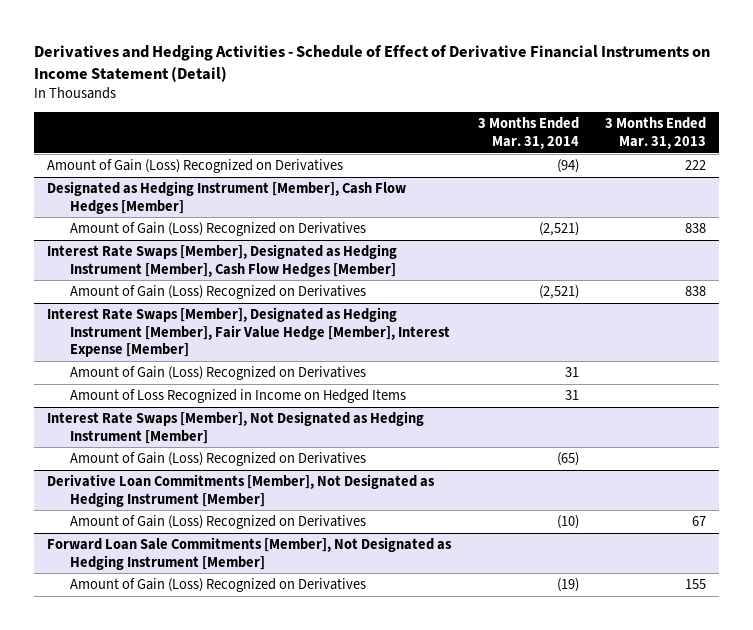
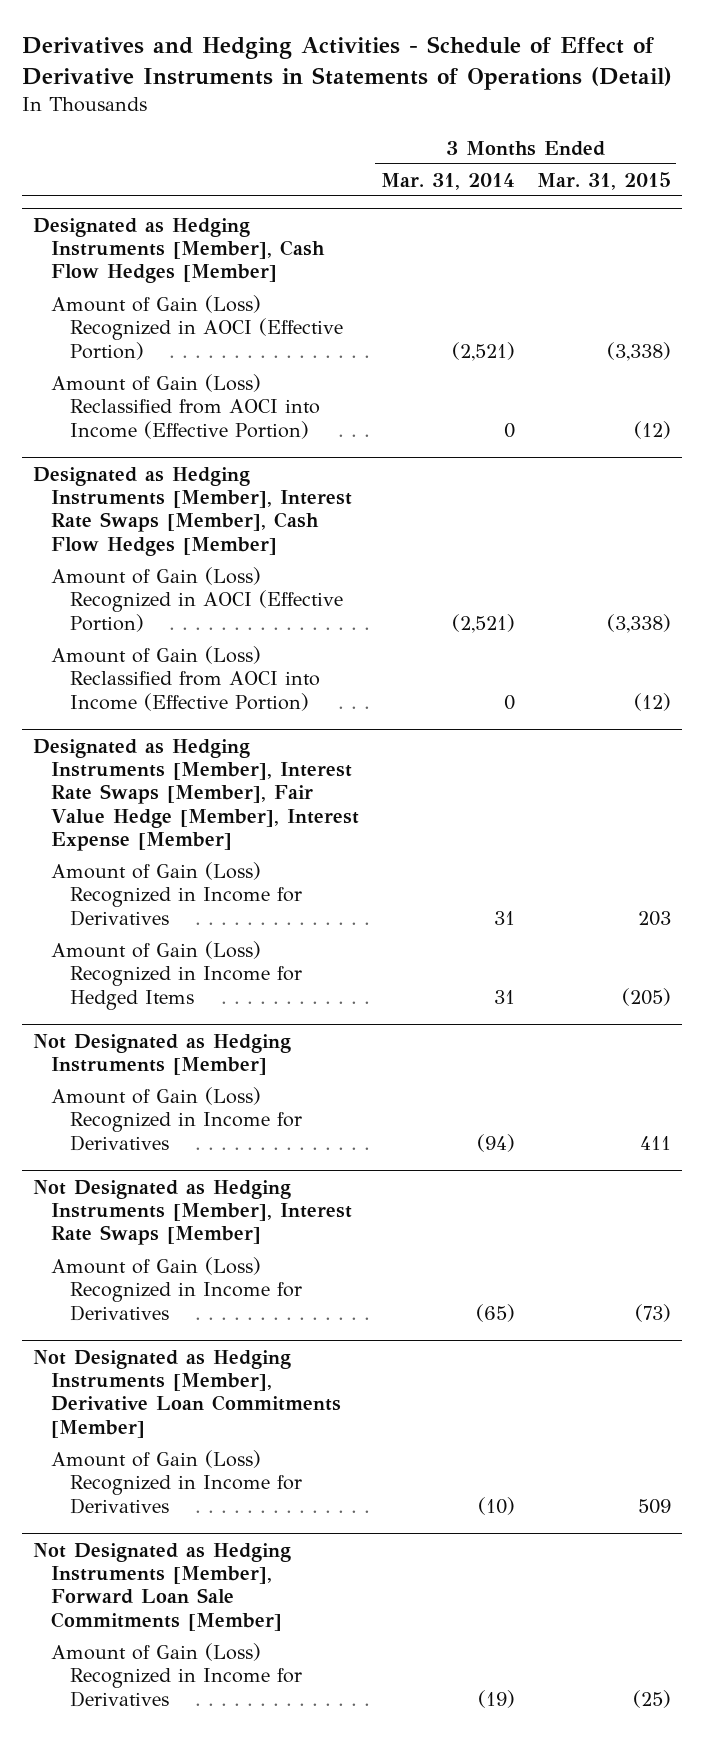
- Derivatives and Hedging Activities - Schedule of Effect of Derivative Financial Instruments on Income Statement (Detail)
+ Derivatives and Hedging Activities - Schedule of Effect of Derivative Instruments in Statements of Operations (Detail)
- | 3 Months Ended Mar. 31, 2014 | 3 Months Ended Mar. 31, 2013
+ | 3 Months Ended Mar. 31, 2014 | 3 Months Ended Mar. 31, 2015
- Amount of Gain (Loss) Recognized on Derivatives | (94) | 222
- Designated as Hedging Instrument [Member], Cash Flow Hedges [Member]
- Amount of Gain (Loss) Recognized on Derivatives | (2,521) | 838
- Interest Rate Swaps [Member], Designated as Hedging Instrument [Member], Cash Flow Hedges [Member]
- Amount of Gain (Loss) Recognized on Derivatives | (2,521) | 838
- Interest Rate Swaps [Member], Designated as Hedging Instrument [Member], Fair Value Hedge [Member], Interest Expense [Member]
- Amount of Gain (Loss) Recognized on Derivatives | 31 |
- Amount of Loss Recognized in Income on Hedged Items | 31 |
- Interest Rate Swaps [Member], Not Designated as Hedging Instrument [Member]
- Amount of Gain (Loss) Recognized on Derivatives | (65) |
- Derivative Loan Commitments [Member], Not Designated as Hedging Instrument [Member]
- Amount of Gain (Loss) Recognized on Derivatives | (10) | 67
- Forward Loan Sale Commitments [Member], Not Designated as Hedging Instrument [Member]
- Amount of Gain (Loss) Recognized on Derivatives | (19) | 155
+ Designated as Hedging Instruments [Member], Cash Flow Hedges [Member]
+ Amount of Gain (Loss) Recognized in AOCI (Effective Portion) | (2,521) | (3,338)
+ Amount of Gain (Loss) Reclassified from AOCI into Income (Effective Portion) | 0 | (12)
+ Designated as Hedging Instruments [Member], Interest Rate Swaps [Member], Cash Flow Hedges [Member]
+ Amount of Gain (Loss) Recognized in AOCI (Effective Portion) | (2,521) | (3,338)
+ Amount of Gain (Loss) Reclassified from AOCI into Income (Effective Portion) | 0 | (12)
+ Designated as Hedging Instruments [Member], Interest Rate Swaps [Member], Fair Value Hedge [Member], Interest Expense [Member]
+ Amount of Gain (Loss) Recognized in Income for Derivatives | 31 | 203
+ Amount of Gain (Loss) Recognized in Income for Hedged Items | 31 | (205)
+ Not Designated as Hedging Instruments [Member]
+ Amount of Gain (Loss) Recognized in Income for Derivatives | (94) | 411
+ Not Designated as Hedging Instruments [Member], Interest Rate Swaps [Member]
+ Amount of Gain (Loss) Recognized in Income for Derivatives | (65) | (73)
+ Not Designated as Hedging Instruments [Member], Derivative Loan Commitments [Member]
+ Amount of Gain (Loss) Recognized in Income for Derivatives | (10) | 509
+ Not Designated as Hedging Instruments [Member], Forward Loan Sale Commitments [Member]
+ Amount of Gain (Loss) Recognized in Income for Derivatives | (19) | (25)

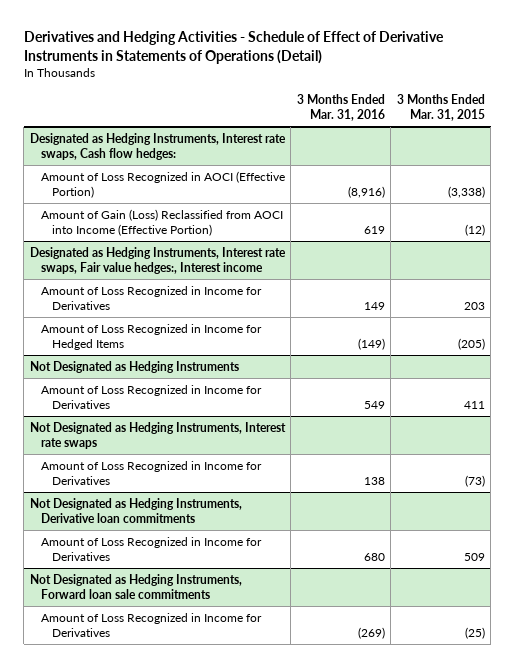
- | 3 Months Ended Mar. 31, 2014 | 3 Months Ended Mar. 31, 2015
+ | 3 Months Ended Mar. 31, 2016 | 3 Months Ended Mar. 31, 2015
- Designated as Hedging Instruments [Member], Cash Flow Hedges [Member]
- Amount of Gain (Loss) Recognized in AOCI (Effective Portion) | (2,521) | (3,338)
- Amount of Gain (Loss) Reclassified from AOCI into Income (Effective Portion) | 0 | (12)
- Designated as Hedging Instruments [Member], Interest Rate Swaps [Member], Cash Flow Hedges [Member]
- Amount of Gain (Loss) Recognized in AOCI (Effective Portion) | (2,521) | (3,338)
+ Designated as Hedging Instruments, Interest rate swaps, Cash flow hedges:
+ Amount of Loss Recognized in AOCI (Effective Portion) | (8,916) | (3,338)
- Designated as Hedging Instruments [Member], Interest Rate Swaps [Member], Fair Value Hedge [Member], Interest Expense [Member]
- Amount of Gain (Loss) Recognized in Income for Derivatives | 31 | 203
- Amount of Gain (Loss) Recognized in Income for Hedged Items | 31 | (205)
- Not Designated as Hedging Instruments [Member]
- Amount of Gain (Loss) Recognized in Income for Derivatives | (94) | 411
- Not Designated as Hedging Instruments [Member], Interest Rate Swaps [Member]
- Amount of Gain (Loss) Recognized in Income for Derivatives | (65) | (73)
- Not Designated as Hedging Instruments [Member], Derivative Loan Commitments [Member]
- Amount of Gain (Loss) Recognized in Income for Derivatives | (10) | 509
- Not Designated as Hedging Instruments [Member], Forward Loan Sale Commitments [Member]
- Amount of Gain (Loss) Recognized in Income for Derivatives | (19) | (25)
+ Designated as Hedging Instruments, Interest rate swaps, Fair value hedges:, Interest income
+ Amount of Loss Recognized in Income for Derivatives | 149 | 203
+ Amount of Loss Recognized in Income for Hedged Items | (149) | (205)
+ Not Designated as Hedging Instruments
+ Amount of Loss Recognized in Income for Derivatives | 549 | 411
+ Not Designated as Hedging Instruments, Interest rate swaps
+ Amount of Loss Recognized in Income for Derivatives | 138 | (73)
+ Not Designated as Hedging Instruments, Derivative loan commitments
+ Amount of Loss Recognized in Income for Derivatives | 680 | 509
+ Not Designated as Hedging Instruments, Forward loan sale commitments
+ Amount of Loss Recognized in Income for Derivatives | (269) | (25)

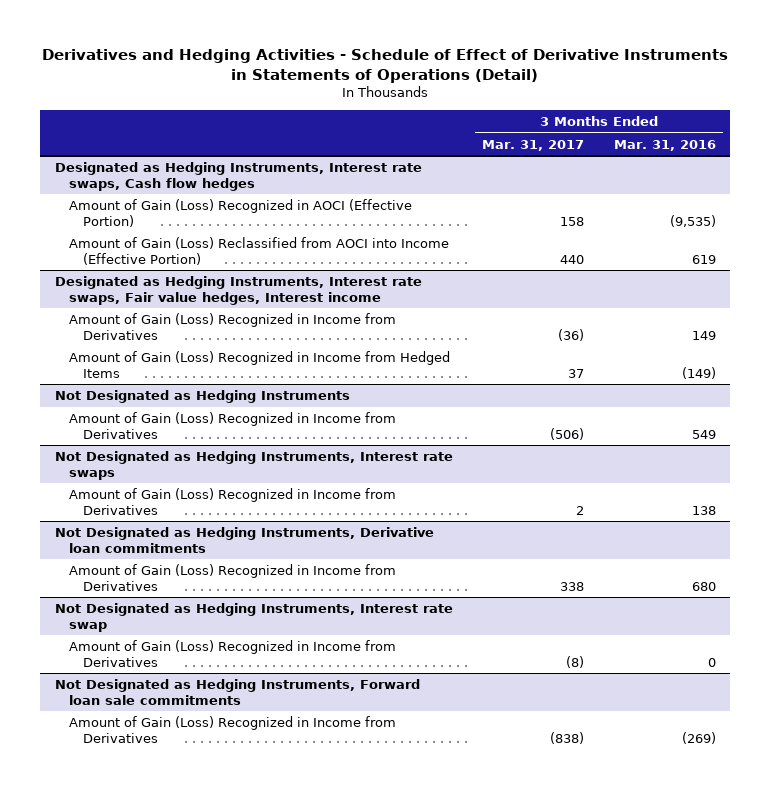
- | 3 Months Ended Mar. 31, 2016 | 3 Months Ended Mar. 31, 2015
+ | 3 Months Ended Mar. 31, 2017 | 3 Months Ended Mar. 31, 2016
- Designated as Hedging Instruments, Interest rate swaps, Cash flow hedges:
- Amount of Loss Recognized in AOCI (Effective Portion) | (8,916) | (3,338)
+ Designated as Hedging Instruments, Interest rate swaps, Cash flow hedges
+ Amount of Gain (Loss) Recognized in AOCI (Effective Portion) | 158 | (9,535)
- Designated as Hedging Instruments, Interest rate swaps, Fair value hedges:, Interest income
- Amount of Loss Recognized in Income for Derivatives | 149 | 203
- Amount of Loss Recognized in Income for Hedged Items | (149) | (205)
+ Designated as Hedging Instruments, Interest rate swaps, Fair value hedges, Interest income
+ Amount of Gain (Loss) Recognized in Income from Derivatives | (36) | 149
+ Amount of Gain (Loss) Recognized in Income from Hedged Items | 37 | (149)
@ Not Designated as Hedging Instruments
- Amount of Loss Recognized in Income for Derivatives | 549 | 411
+ Amount of Gain (Loss) Recognized in Income from Derivatives | (506) | 549
@ Not Designated as Hedging Instruments, Interest rate swaps
- Amount of Loss Recognized in Income for Derivatives | 138 | (73)
+ Amount of Gain (Loss) Recognized in Income from Derivatives | 2 | 138
@ Not Designated as Hedging Instruments, Derivative loan commitments
- Amount of Loss Recognized in Income for Derivatives | 680 | 509
+ Amount of Gain (Loss) Recognized in Income from Derivatives | 338 | 680
+ Not Designated as Hedging Instruments, Interest rate swap
+ Amount of Gain (Loss) Recognized in Income from Derivatives | (8) | 0
@ Not Designated as Hedging Instruments, Forward loan sale commitments
- Amount of Loss Recognized in Income for Derivatives | (269) | (25)
+ Amount of Gain (Loss) Recognized in Income from Derivatives | (838) | (269)

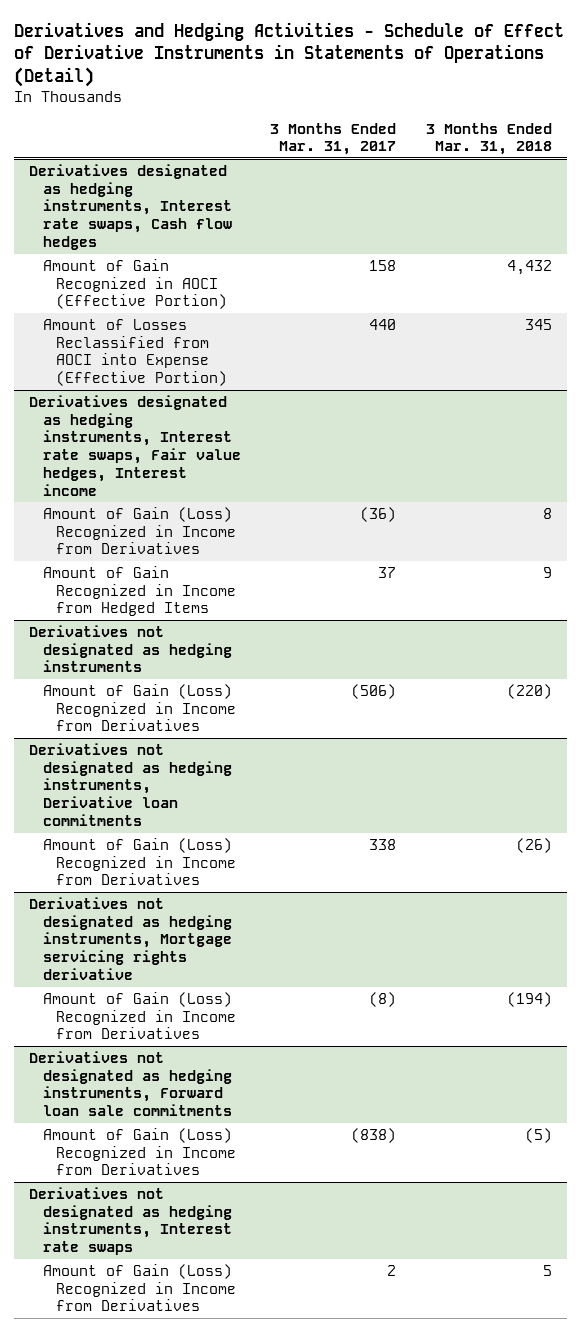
- | 3 Months Ended Mar. 31, 2017 | 3 Months Ended Mar. 31, 2016
+ | 3 Months Ended Mar. 31, 2017 | 3 Months Ended Mar. 31, 2018
- Designated as Hedging Instruments, Interest rate swaps, Cash flow hedges
- Amount of Gain (Loss) Recognized in AOCI (Effective Portion) | 158 | (9,535)
- Amount of Gain (Loss) Reclassified from AOCI into Income (Effective Portion) | 440 | 619
- Designated as Hedging Instruments, Interest rate swaps, Fair value hedges, Interest income
+ Derivatives designated as hedging instruments, Interest rate swaps, Cash flow hedges
+ Amount of Gain Recognized in AOCI (Effective Portion) | 158 | 4,432
+ Amount of Losses Reclassified from AOCI into Expense (Effective Portion) | 440 | 345
+ Derivatives designated as hedging instruments, Interest rate swaps, Fair value hedges, Interest income
- Amount of Gain (Loss) Recognized in Income from Hedged Items | 37 | (149)
- Not Designated as Hedging Instruments
+ Amount of Gain Recognized in Income from Hedged Items | 37 | 9
+ Derivatives not designated as hedging instruments
- Not Designated as Hedging Instruments, Interest rate swaps
- Amount of Gain (Loss) Recognized in Income from Derivatives | 2 | 138
- Not Designated as Hedging Instruments, Derivative loan commitments
+ Derivatives not designated as hedging instruments, Derivative loan commitments
- Not Designated as Hedging Instruments, Interest rate swap
+ Derivatives not designated as hedging instruments, Mortgage servicing rights derivative
- Not Designated as Hedging Instruments, Forward loan sale commitments
+ Derivatives not designated as hedging instruments, Forward loan sale commitments
+ Derivatives not designated as hedging instruments, Interest rate swaps
+ Amount of Gain (Loss) Recognized in Income from Derivatives | 2 | 5

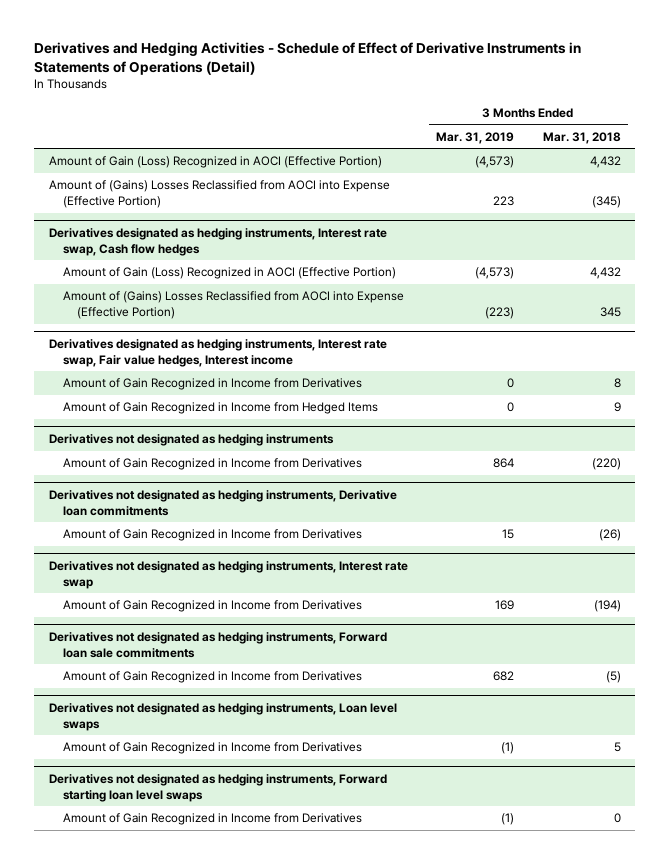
- | 3 Months Ended Mar. 31, 2017 | 3 Months Ended Mar. 31, 2018
+ | 3 Months Ended Mar. 31, 2019 | 3 Months Ended Mar. 31, 2018
- Derivatives designated as hedging instruments, Interest rate swaps, Cash flow hedges
- Amount of Gain Recognized in AOCI (Effective Portion) | 158 | 4,432
- Amount of Losses Reclassified from AOCI into Expense (Effective Portion) | 440 | 345
- Derivatives designated as hedging instruments, Interest rate swaps, Fair value hedges, Interest income
- Amount of Gain (Loss) Recognized in Income from Derivatives | (36) | 8
+ Amount of Gain (Loss) Recognized in AOCI (Effective Portion) | (4,573) | 4,432
+ Amount of (Gains) Losses Reclassified from AOCI into Expense (Effective Portion) | 223 | (345)
+ Derivatives designated as hedging instruments, Interest rate swap, Cash flow hedges
+ Amount of Gain (Loss) Recognized in AOCI (Effective Portion) | (4,573) | 4,432
+ Amount of (Gains) Losses Reclassified from AOCI into Expense (Effective Portion) | (223) | 345
+ Derivatives designated as hedging instruments, Interest rate swap, Fair value hedges, Interest income
+ Amount of Gain Recognized in Income from Derivatives | 0 | 8
@ Derivatives not designated as hedging instruments
- Amount of Gain (Loss) Recognized in Income from Derivatives | (506) | (220)
+ Amount of Gain Recognized in Income from Derivatives | 864 | (220)
@ Derivatives not designated as hedging instruments, Derivative loan commitments
- Amount of Gain (Loss) Recognized in Income from Derivatives | 338 | (26)
- Derivatives not designated as hedging instruments, Mortgage servicing rights derivative
- Amount of Gain (Loss) Recognized in Income from Derivatives | (8) | (194)
@ Derivatives not designated as hedging instruments, Derivative loan commitments
+ Amount of Gain Recognized in Income from Derivatives | 15 | (26)
+ Derivatives not designated as hedging instruments, Interest rate swap
+ Amount of Gain Recognized in Income from Derivatives | 169 | (194)
@ Derivatives not designated as hedging instruments, Forward loan sale commitments
- Amount of Gain (Loss) Recognized in Income from Derivatives | (838) | (5)
- Derivatives not designated as hedging instruments, Interest rate swaps
- Amount of Gain (Loss) Recognized in Income from Derivatives | 2 | 5
@ Derivatives not designated as hedging instruments, Forward loan sale commitments
+ Amount of Gain Recognized in Income from Derivatives | 682 | (5)
+ Derivatives not designated as hedging instruments, Loan level swaps
+ Amount of Gain Recognized in Income from Derivatives | (1) | 5
+ Derivatives not designated as hedging instruments, Forward starting loan level swaps
+ Amount of Gain Recognized in Income from Derivatives | (1) | 0

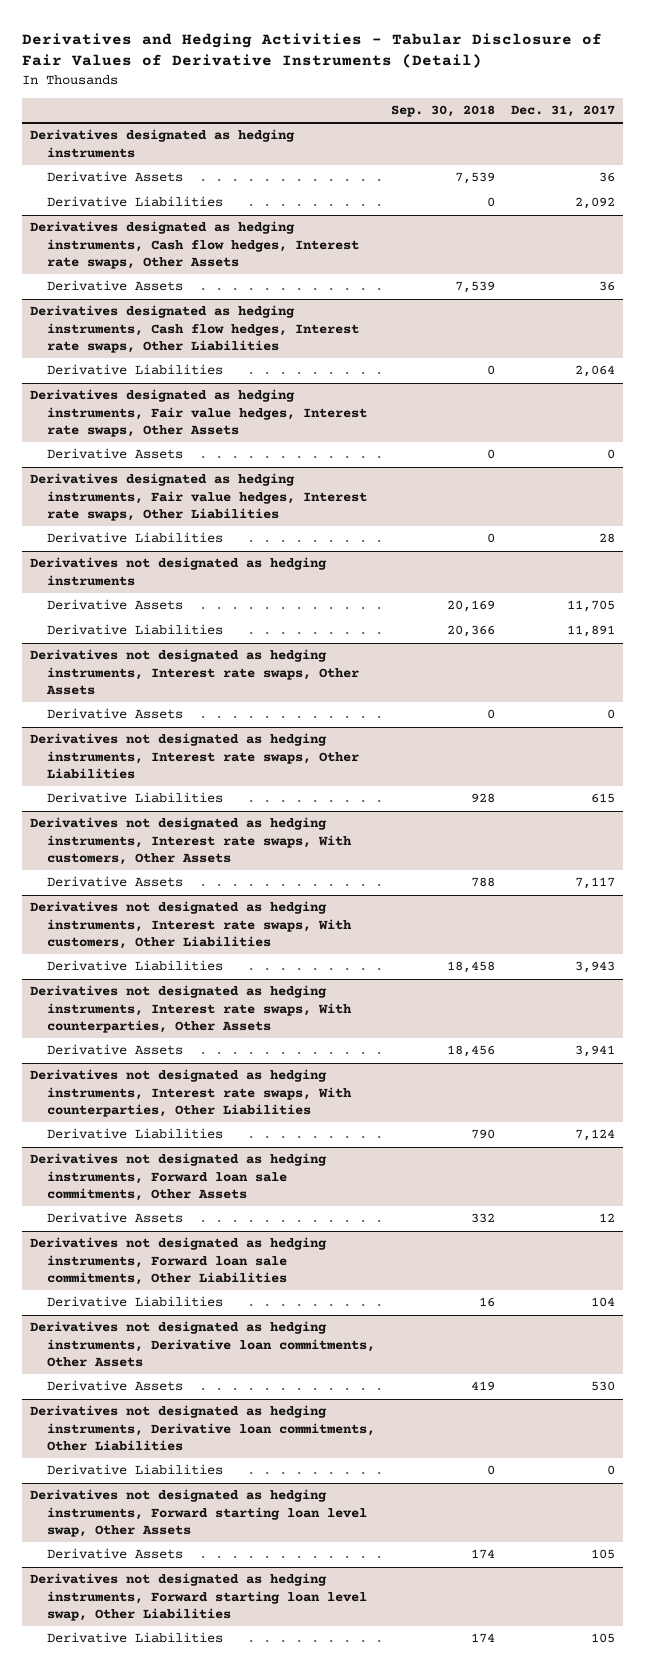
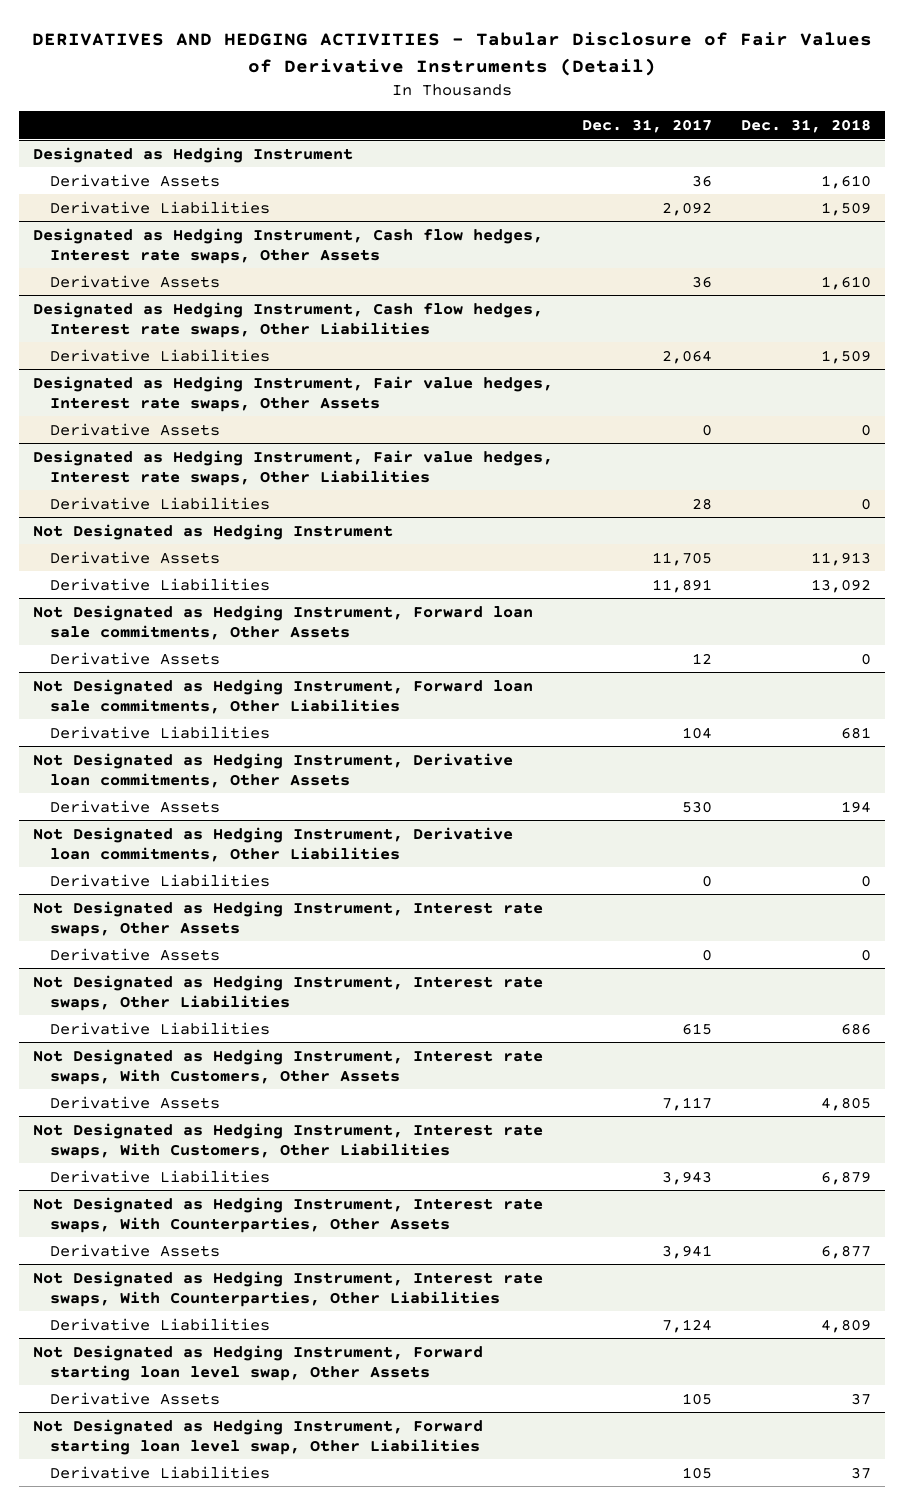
- Derivatives and Hedging Activities - Tabular Disclosure of Fair Values of Derivative Instruments (Detail)
+ DERIVATIVES AND HEDGING ACTIVITIES - Tabular Disclosure of Fair Values of Derivative Instruments (Detail)
- | Sep. 30, 2018 | Dec. 31, 2017
+ | Dec. 31, 2017 | Dec. 31, 2018
- Derivatives designated as hedging instruments
+ Designated as Hedging Instrument
- Derivatives designated as hedging instruments, Cash flow hedges, Interest rate swaps, Other Assets
+ Designated as Hedging Instrument, Cash flow hedges, Interest rate swaps, Other Assets
- Derivatives designated as hedging instruments, Cash flow hedges, Interest rate swaps, Other Liabilities
+ Designated as Hedging Instrument, Cash flow hedges, Interest rate swaps, Other Liabilities
- Derivatives designated as hedging instruments, Fair value hedges, Interest rate swaps, Other Assets
+ Designated as Hedging Instrument, Fair value hedges, Interest rate swaps, Other Assets
- Derivatives designated as hedging instruments, Fair value hedges, Interest rate swaps, Other Liabilities
+ Designated as Hedging Instrument, Fair value hedges, Interest rate swaps, Other Liabilities
- Derivatives not designated as hedging instruments
+ Not Designated as Hedging Instrument
- Derivatives not designated as hedging instruments, Interest rate swaps, Other Assets
+ Not Designated as Hedging Instrument, Forward loan sale commitments, Other Assets
+ Derivative Assets | 12 | 0
+ Not Designated as Hedging Instrument, Forward loan sale commitments, Other Liabilities
+ Derivative Liabilities | 104 | 681
+ Not Designated as Hedging Instrument, Derivative loan commitments, Other Assets
+ Derivative Assets | 530 | 194
+ Not Designated as Hedging Instrument, Derivative loan commitments, Other Liabilities
+ Derivative Liabilities | 0 | 0
+ Not Designated as Hedging Instrument, Interest rate swaps, Other Assets
- Derivatives not designated as hedging instruments, Interest rate swaps, Other Liabilities
+ Not Designated as Hedging Instrument, Interest rate swaps, Other Liabilities
- Derivatives not designated as hedging instruments, Interest rate swaps, With customers, Other Assets
+ Not Designated as Hedging Instrument, Interest rate swaps, With Customers, Other Assets
- Derivatives not designated as hedging instruments, Interest rate swaps, With customers, Other Liabilities
+ Not Designated as Hedging Instrument, Interest rate swaps, With Customers, Other Liabilities
- Derivatives not designated as hedging instruments, Interest rate swaps, With counterparties, Other Assets
+ Not Designated as Hedging Instrument, Interest rate swaps, With Counterparties, Other Assets
- Derivatives not designated as hedging instruments, Interest rate swaps, With counterparties, Other Liabilities
+ Not Designated as Hedging Instrument, Interest rate swaps, With Counterparties, Other Liabilities
- Derivatives not designated as hedging instruments, Forward loan sale commitments, Other Assets
- Derivative Assets | 332 | 12
- Derivatives not designated as hedging instruments, Forward loan sale commitments, Other Liabilities
- Derivative Liabilities | 16 | 104
- Derivatives not designated as hedging instruments, Derivative loan commitments, Other Assets
- Derivative Assets | 419 | 530
- Derivatives not designated as hedging instruments, Derivative loan commitments, Other Liabilities
- Derivative Liabilities | 0 | 0
- Derivatives not designated as hedging instruments, Forward starting loan level swap, Other Assets
+ Not Designated as Hedging Instrument, Forward starting loan level swap, Other Assets
- Derivatives not designated as hedging instruments, Forward starting loan level swap, Other Liabilities
+ Not Designated as Hedging Instrument, Forward starting loan level swap, Other Liabilities

